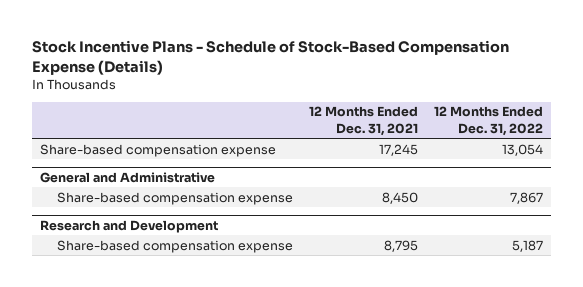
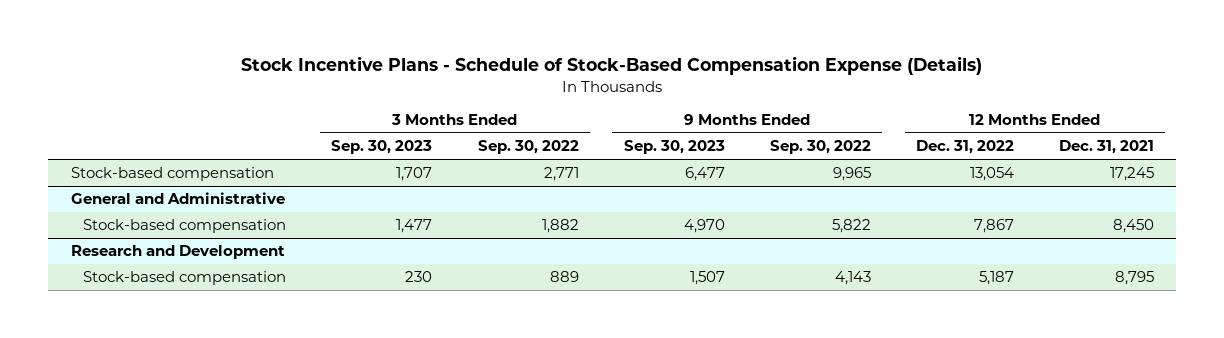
- | 12 Months Ended Dec. 31, 2021 | 12 Months Ended Dec. 31, 2022
+ | 3 Months Ended Sep. 30, 2023 | 3 Months Ended Sep. 30, 2022 | 9 Months Ended Sep. 30, 2023 | 9 Months Ended Sep. 30, 2022 | 12 Months Ended Dec. 31, 2022 | 12 Months Ended Dec. 31, 2021
- Share-based compensation expense | 17,245 | 13,054
+ Stock-based compensation | 1,707 | 2,771 | 6,477 | 9,965 | 13,054 | 17,245
@ General and Administrative
- Share-based compensation expense | 8,450 | 7,867
+ Stock-based compensation | 1,477 | 1,882 | 4,970 | 5,822 | 7,867 | 8,450
@ Research and Development
- Share-based compensation expense | 8,795 | 5,187
+ Stock-based compensation | 230 | 889 | 1,507 | 4,143 | 5,187 | 8,795

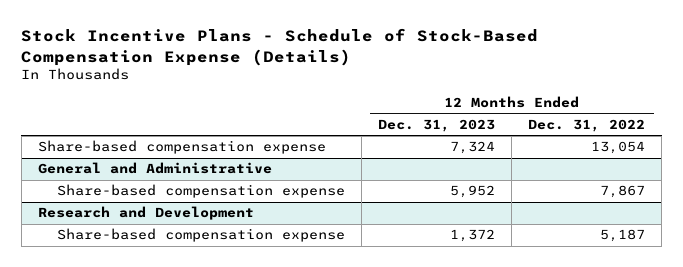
- | 3 Months Ended Sep. 30, 2023 | 3 Months Ended Sep. 30, 2022 | 9 Months Ended Sep. 30, 2023 | 9 Months Ended Sep. 30, 2022 | 12 Months Ended Dec. 31, 2022 | 12 Months Ended Dec. 31, 2021
+ | 12 Months Ended Dec. 31, 2023 | 12 Months Ended Dec. 31, 2022
- Stock-based compensation | 1,707 | 2,771 | 6,477 | 9,965 | 13,054 | 17,245
+ Share-based compensation expense | 7,324 | 13,054
@ General and Administrative
- Stock-based compensation | 1,477 | 1,882 | 4,970 | 5,822 | 7,867 | 8,450
+ Share-based compensation expense | 5,952 | 7,867
@ Research and Development
- Stock-based compensation | 230 | 889 | 1,507 | 4,143 | 5,187 | 8,795
+ Share-based compensation expense | 1,372 | 5,187

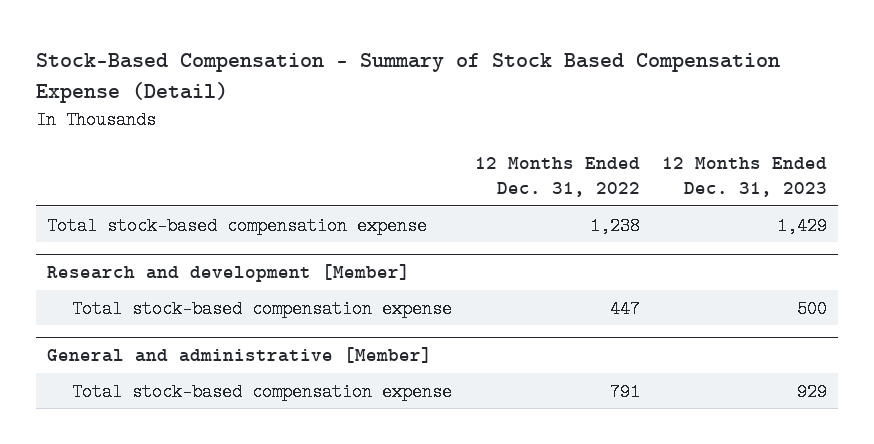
- Stock Incentive Plans - Schedule of Stock-Based Compensation Expense (Details)
+ Stock-Based Compensation - Summary of Stock Based Compensation Expense (Detail)
- | 12 Months Ended Dec. 31, 2023 | 12 Months Ended Dec. 31, 2022
+ | 12 Months Ended Dec. 31, 2022 | 12 Months Ended Dec. 31, 2023
- Share-based compensation expense | 7,324 | 13,054
- General and Administrative
- Share-based compensation expense | 5,952 | 7,867
- Research and Development
- Share-based compensation expense | 1,372 | 5,187
+ Total stock-based compensation expense | 1,238 | 1,429
+ Research and development [Member]
+ Total stock-based compensation expense | 447 | 500
+ General and administrative [Member]
+ Total stock-based compensation expense | 791 | 929

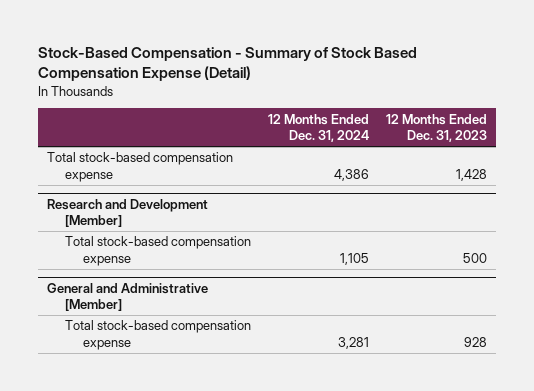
- | 12 Months Ended Dec. 31, 2022 | 12 Months Ended Dec. 31, 2023
+ | 12 Months Ended Dec. 31, 2024 | 12 Months Ended Dec. 31, 2023
- Total stock-based compensation expense | 1,238 | 1,429
- Research and development [Member]
+ Total stock-based compensation expense | 4,386 | 1,428
+ Research and Development [Member]
- General and administrative [Member]
- Total stock-based compensation expense | 791 | 929
+ General and Administrative [Member]
+ Total stock-based compensation expense | 3,281 | 928

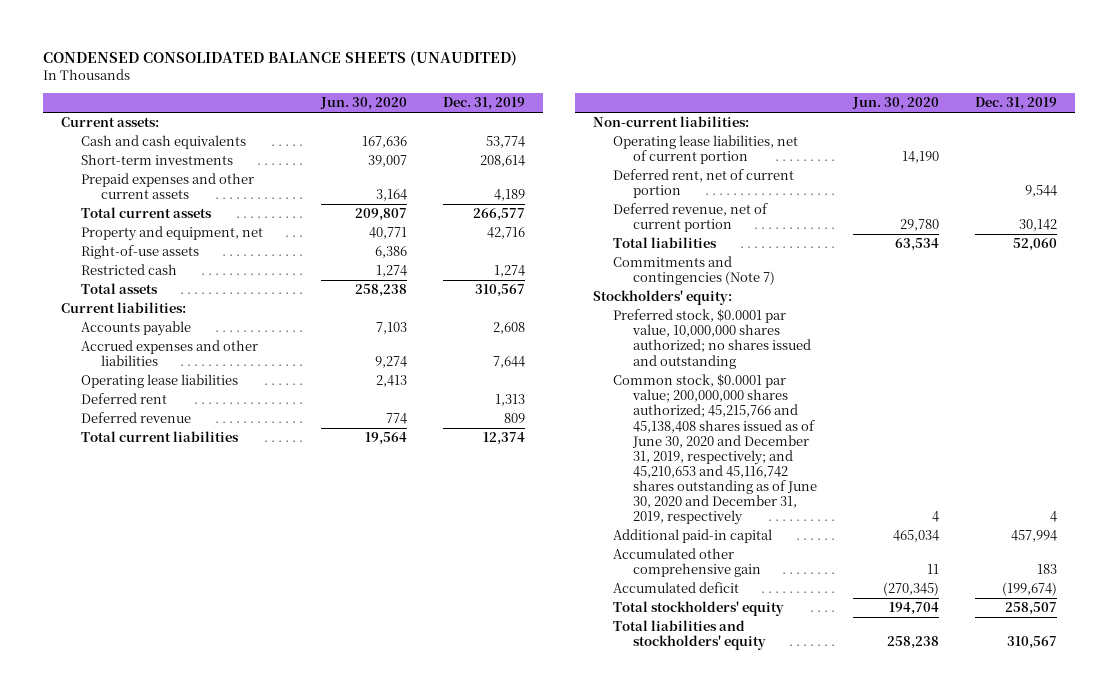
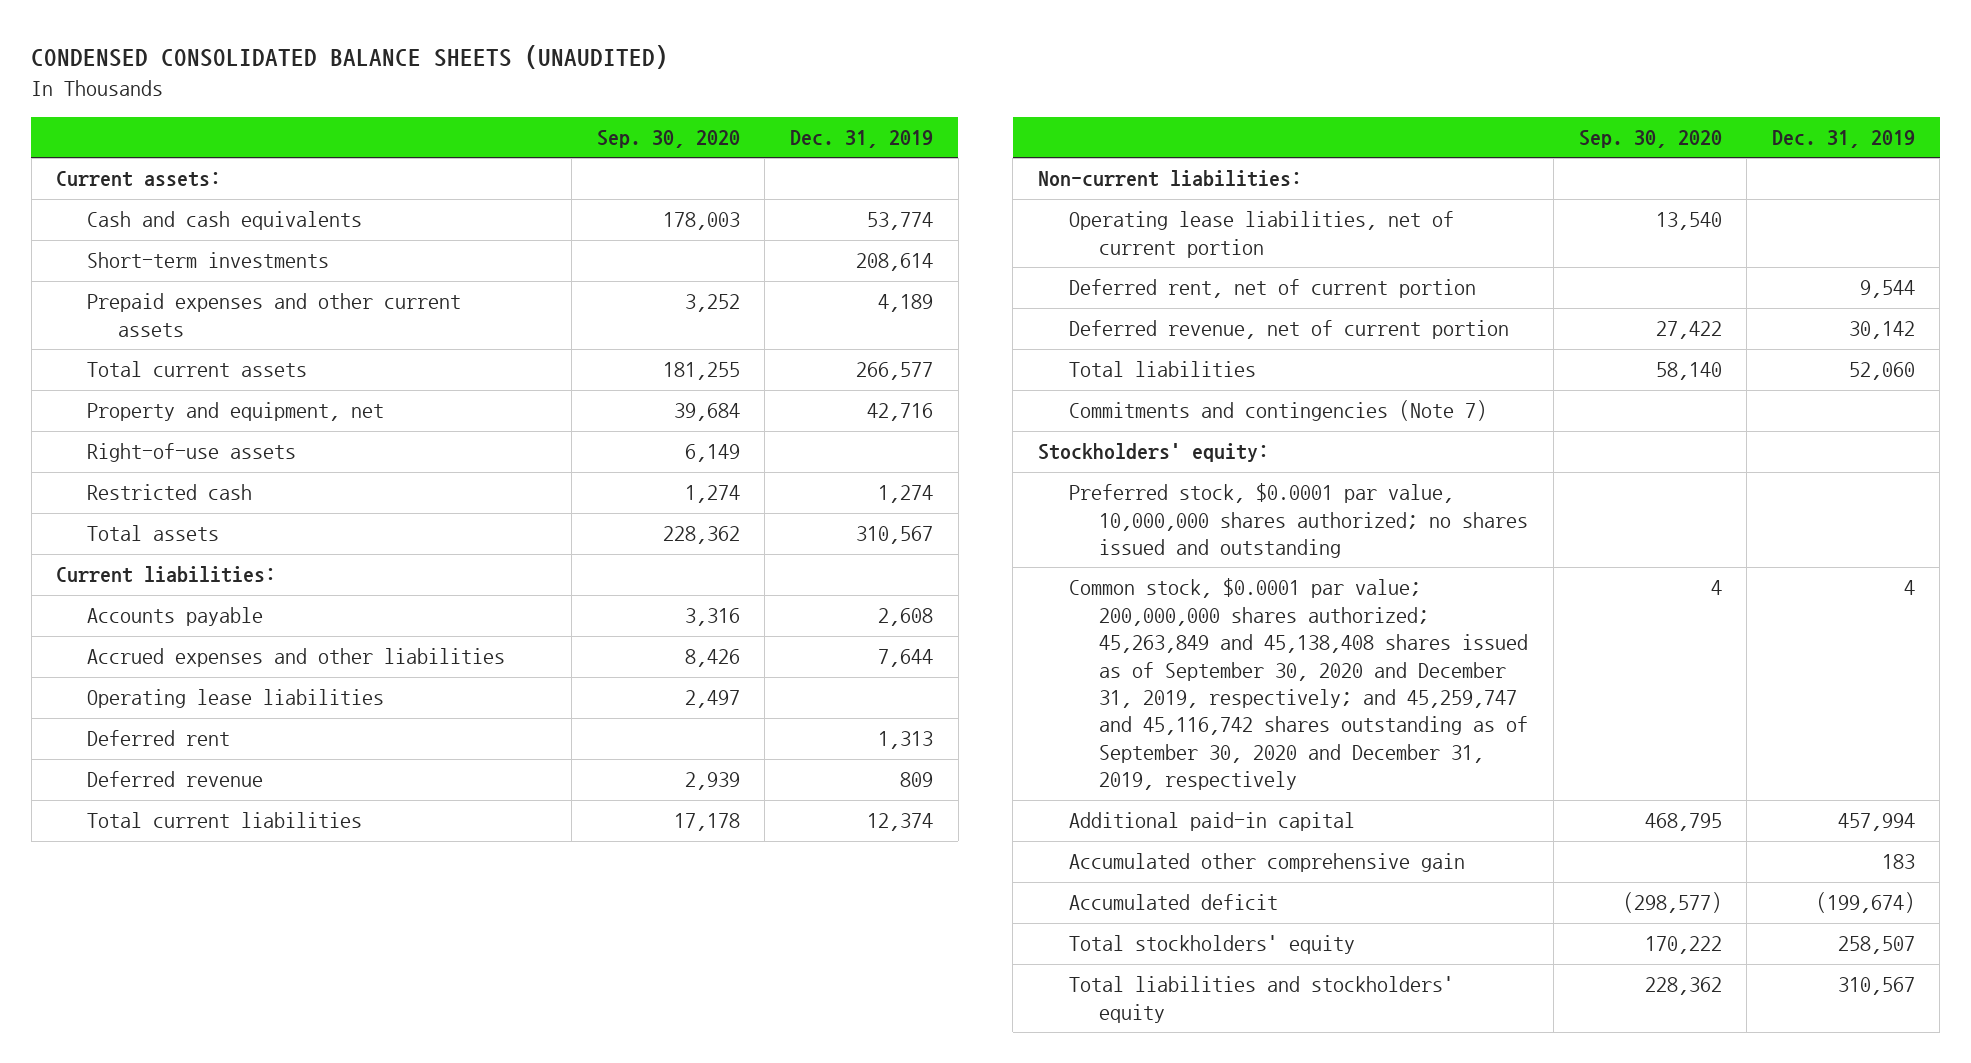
- | Jun. 30, 2020 | Dec. 31, 2019
+ | Sep. 30, 2020 | Dec. 31, 2019
- Common stock, $0.0001 par value; 200,000,000 shares authorized; 45,215,766 and 45,138,408 shares issued as of June 30, 2020 and December 31, 2019, respectively; and 45,210,653 and 45,116,742 shares outstanding as of June 30, 2020 and December 31, 2019, respectively | 4 | 4
+ Common stock, $0.0001 par value; 200,000,000 shares authorized; 45,263,849 and 45,138,408 shares issued as of September 30, 2020 and December 31, 2019, respectively; and 45,259,747 and 45,116,742 shares outstanding as of September 30, 2020 and December 31, 2019, respectively | 4 | 4

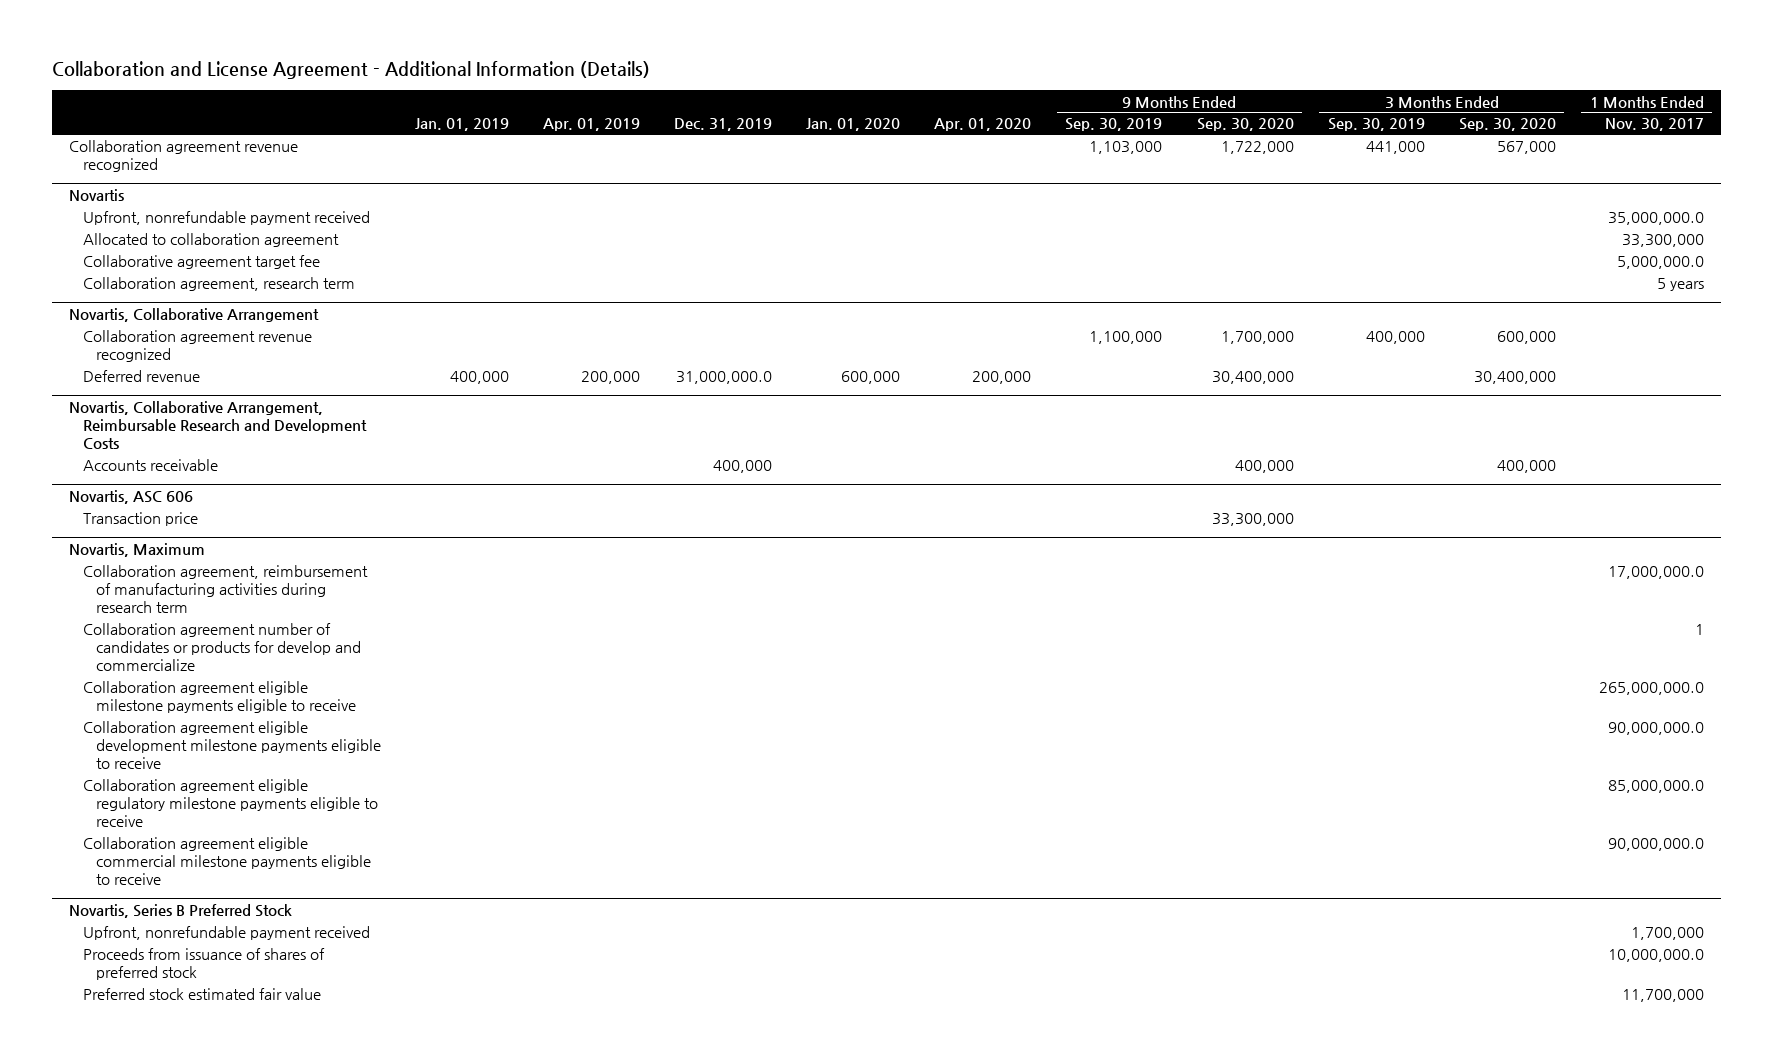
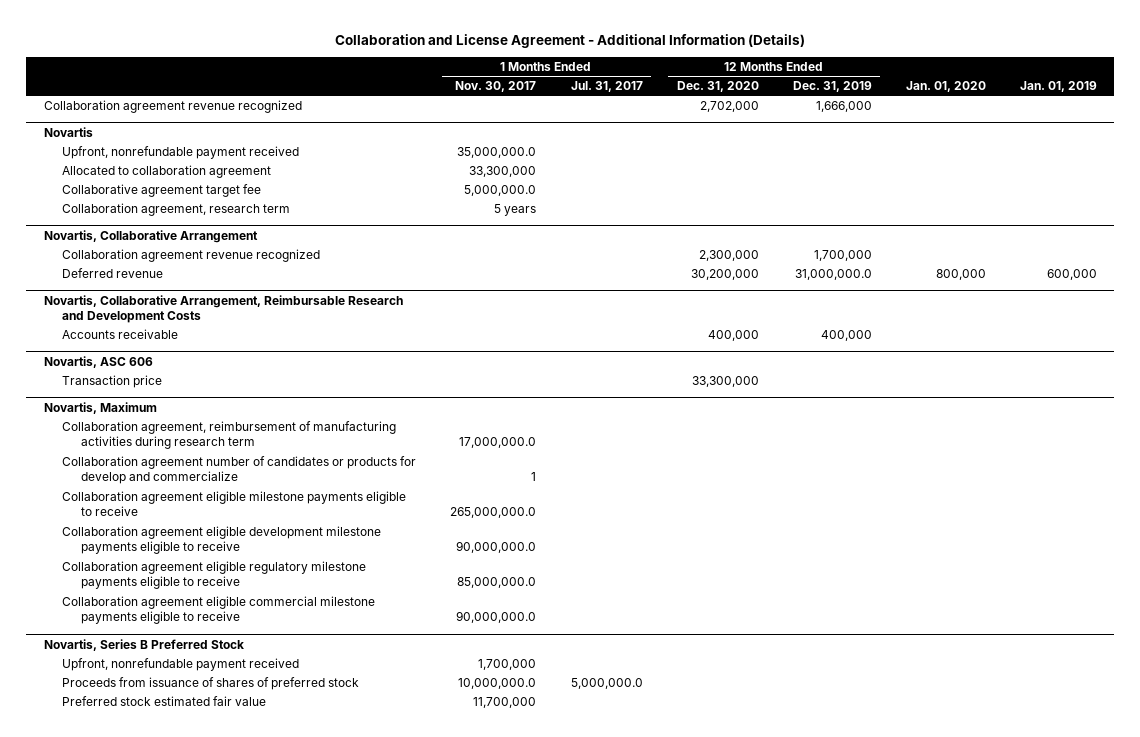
- | Jan. 01, 2019 | Apr. 01, 2019 | Dec. 31, 2019 | Jan. 01, 2020 | Apr. 01, 2020 | 9 Months Ended Sep. 30, 2019 | 9 Months Ended Sep. 30, 2020 | 3 Months Ended Sep. 30, 2019 | 3 Months Ended Sep. 30, 2020 | 1 Months Ended Nov. 30, 2017
+ | 1 Months Ended Nov. 30, 2017 | 1 Months Ended Jul. 31, 2017 | 12 Months Ended Dec. 31, 2020 | 12 Months Ended Dec. 31, 2019 | Jan. 01, 2020 | Jan. 01, 2019
@ Novartis, Collaborative Arrangement
- Deferred revenue | 400,000 | 200,000 | 31,000,000.0 | 600,000 | 200,000 | | 30,400,000 | | 30,400,000 |
+ Deferred revenue | | | 30,200,000 | 31,000,000.0 | 800,000 | 600,000

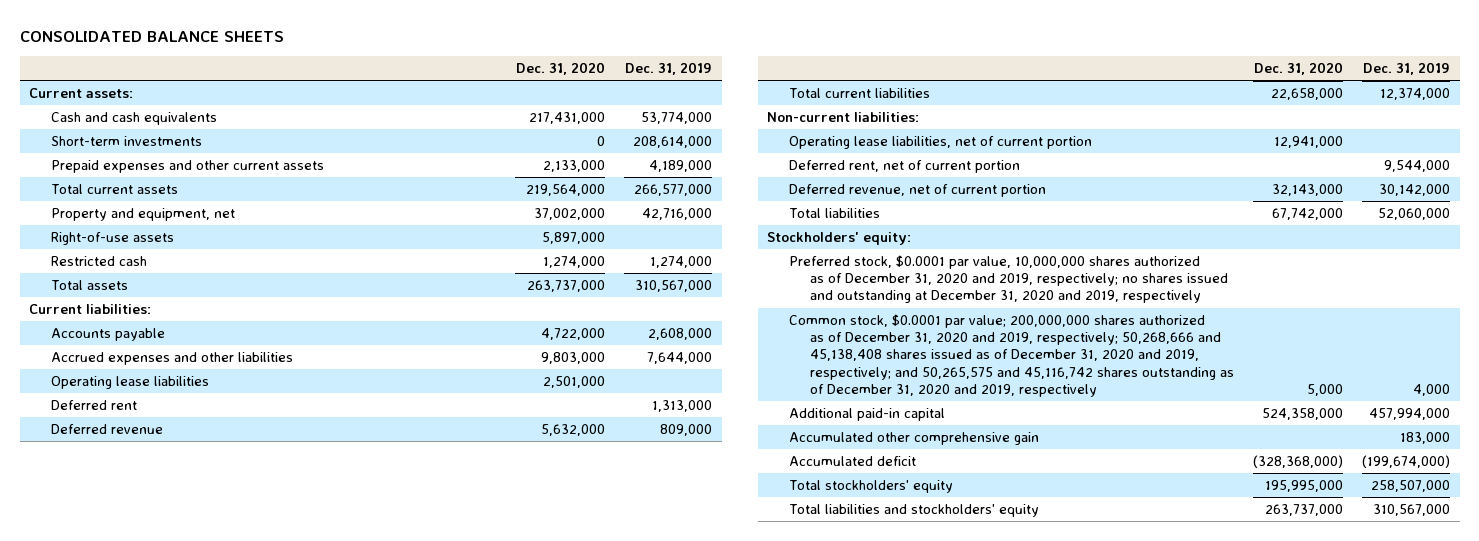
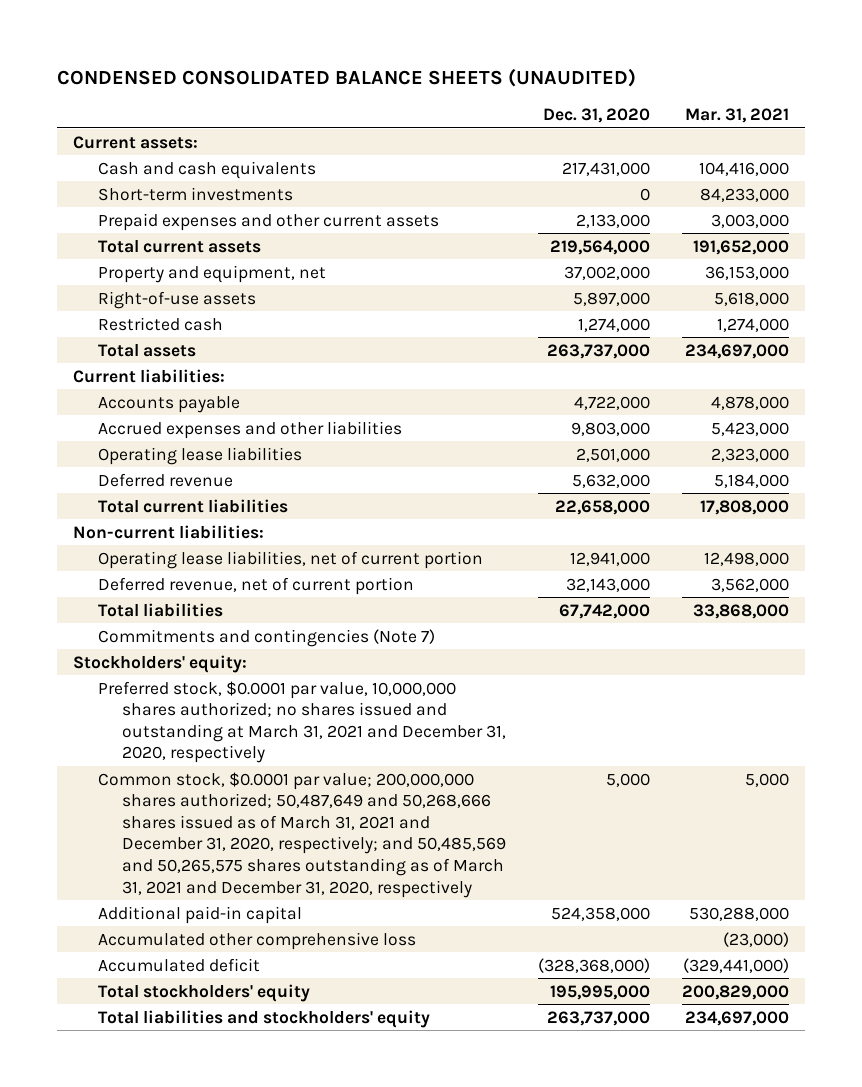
- CONSOLIDATED BALANCE SHEETS
+ CONDENSED CONSOLIDATED BALANCE SHEETS (UNAUDITED)
- | Dec. 31, 2020 | Dec. 31, 2019
+ | Dec. 31, 2020 | Mar. 31, 2021
- Deferred rent | | 1,313,000
- Deferred rent, net of current portion | | 9,544,000
+ Commitments and contingencies (Note 7)
- Preferred stock, $0.0001 par value, 10,000,000 shares authorized as of December 31, 2020 and 2019, respectively; no shares issued and outstanding at December 31, 2020 and 2019, respectively
- Common stock, $0.0001 par value; 200,000,000 shares authorized as of December 31, 2020 and 2019, respectively; 50,268,666 and 45,138,408 shares issued as of December 31, 2020 and 2019, respectively; and 50,265,575 and 45,116,742 shares outstanding as of December 31, 2020 and 2019, respectively | 5,000 | 4,000
+ Preferred stock, $0.0001 par value, 10,000,000 shares authorized; no shares issued and outstanding at March 31, 2021 and December 31, 2020, respectively
+ Common stock, $0.0001 par value; 200,000,000 shares authorized; 50,487,649 and 50,268,666 shares issued as of March 31, 2021 and December 31, 2020, respectively; and 50,485,569 and 50,265,575 shares outstanding as of March 31, 2021 and December 31, 2020, respectively | 5,000 | 5,000
- Accumulated other comprehensive gain | | 183,000
+ Accumulated other comprehensive loss | | (23,000)

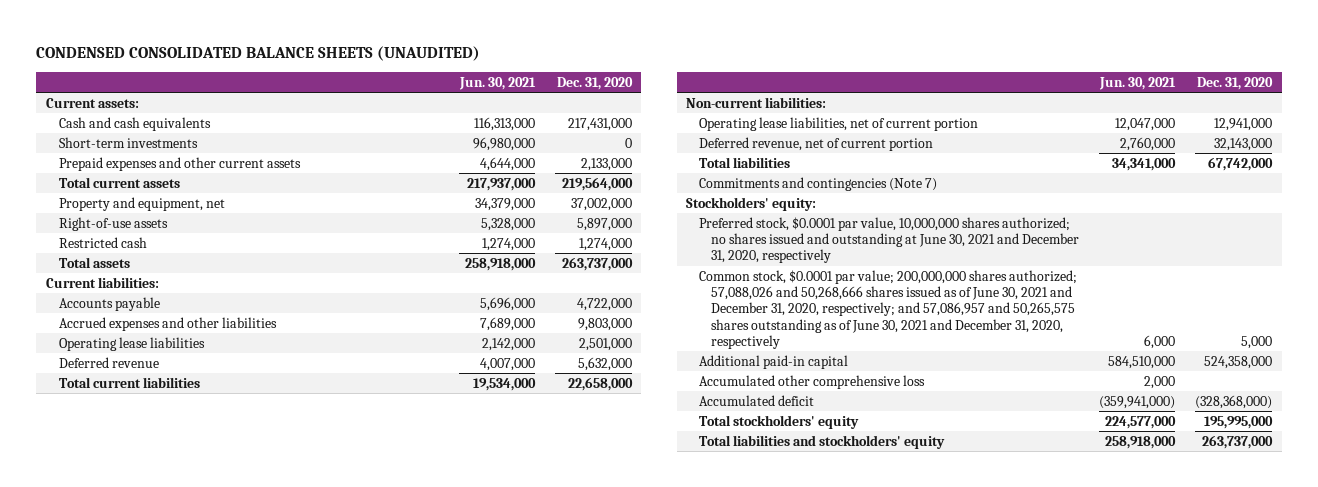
- | Dec. 31, 2020 | Mar. 31, 2021
+ | Jun. 30, 2021 | Dec. 31, 2020
- Preferred stock, $0.0001 par value, 10,000,000 shares authorized; no shares issued and outstanding at March 31, 2021 and December 31, 2020, respectively
- Common stock, $0.0001 par value; 200,000,000 shares authorized; 50,487,649 and 50,268,666 shares issued as of March 31, 2021 and December 31, 2020, respectively; and 50,485,569 and 50,265,575 shares outstanding as of March 31, 2021 and December 31, 2020, respectively | 5,000 | 5,000
+ Preferred stock, $0.0001 par value, 10,000,000 shares authorized; no shares issued and outstanding at June 30, 2021 and December 31, 2020, respectively
+ Common stock, $0.0001 par value; 200,000,000 shares authorized; 57,088,026 and 50,268,666 shares issued as of June 30, 2021 and December 31, 2020, respectively; and 57,086,957 and 50,265,575 shares outstanding as of June 30, 2021 and December 31, 2020, respectively | 6,000 | 5,000

